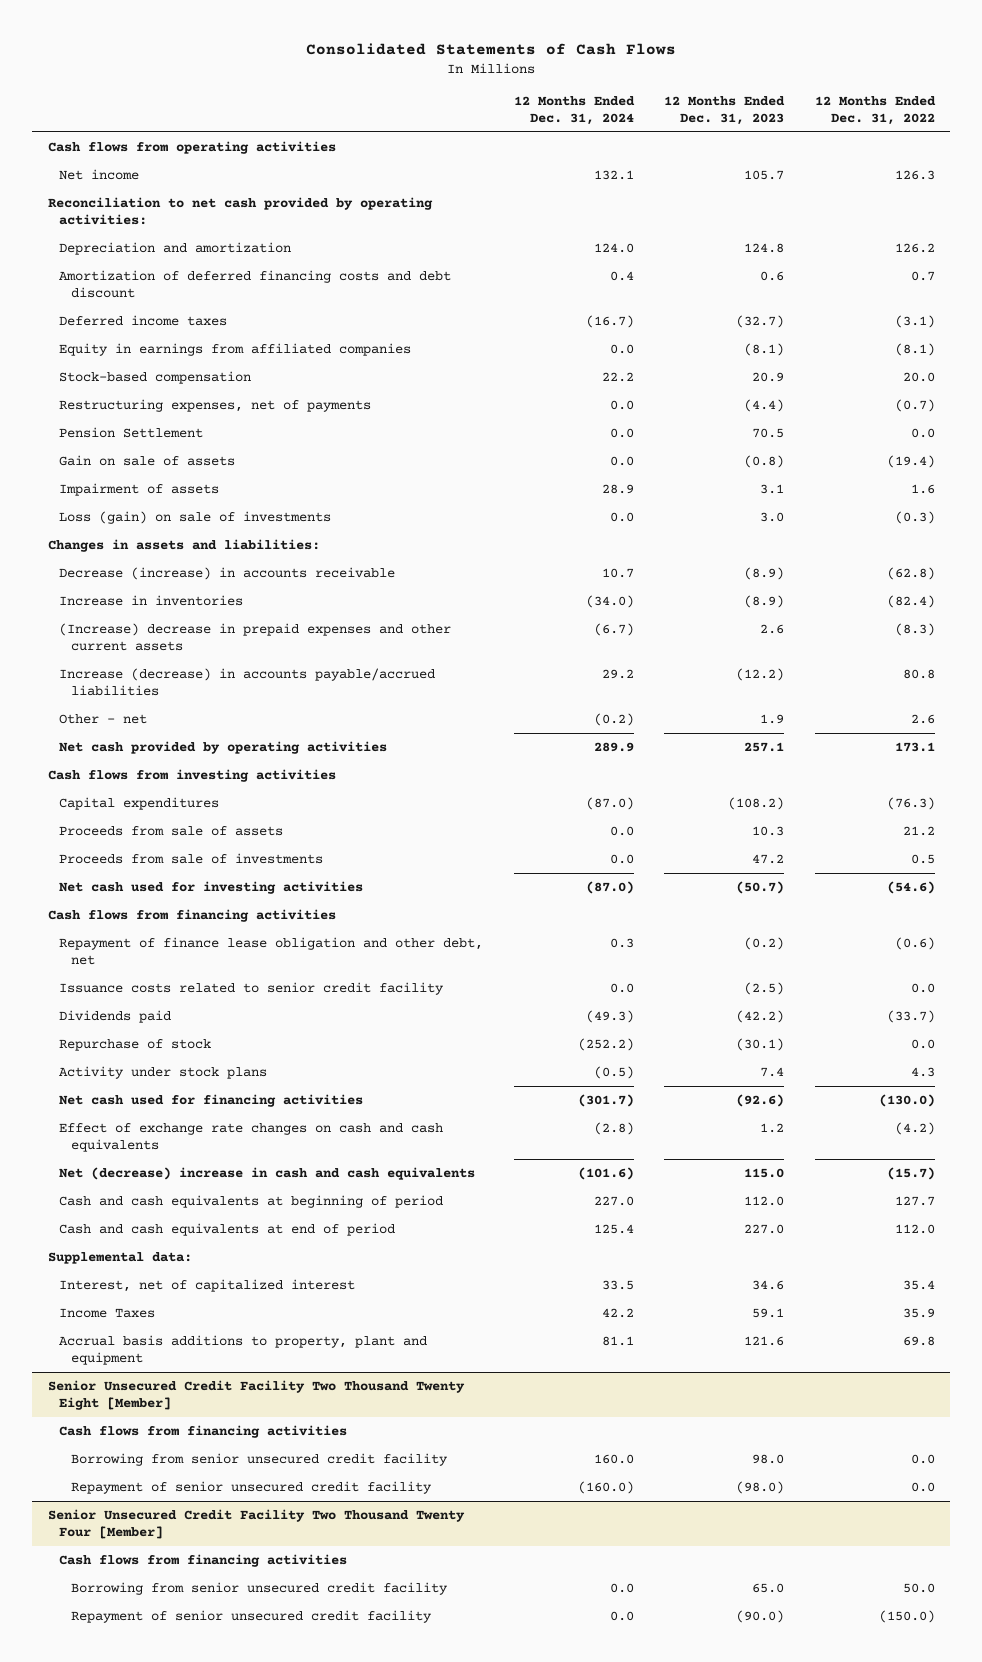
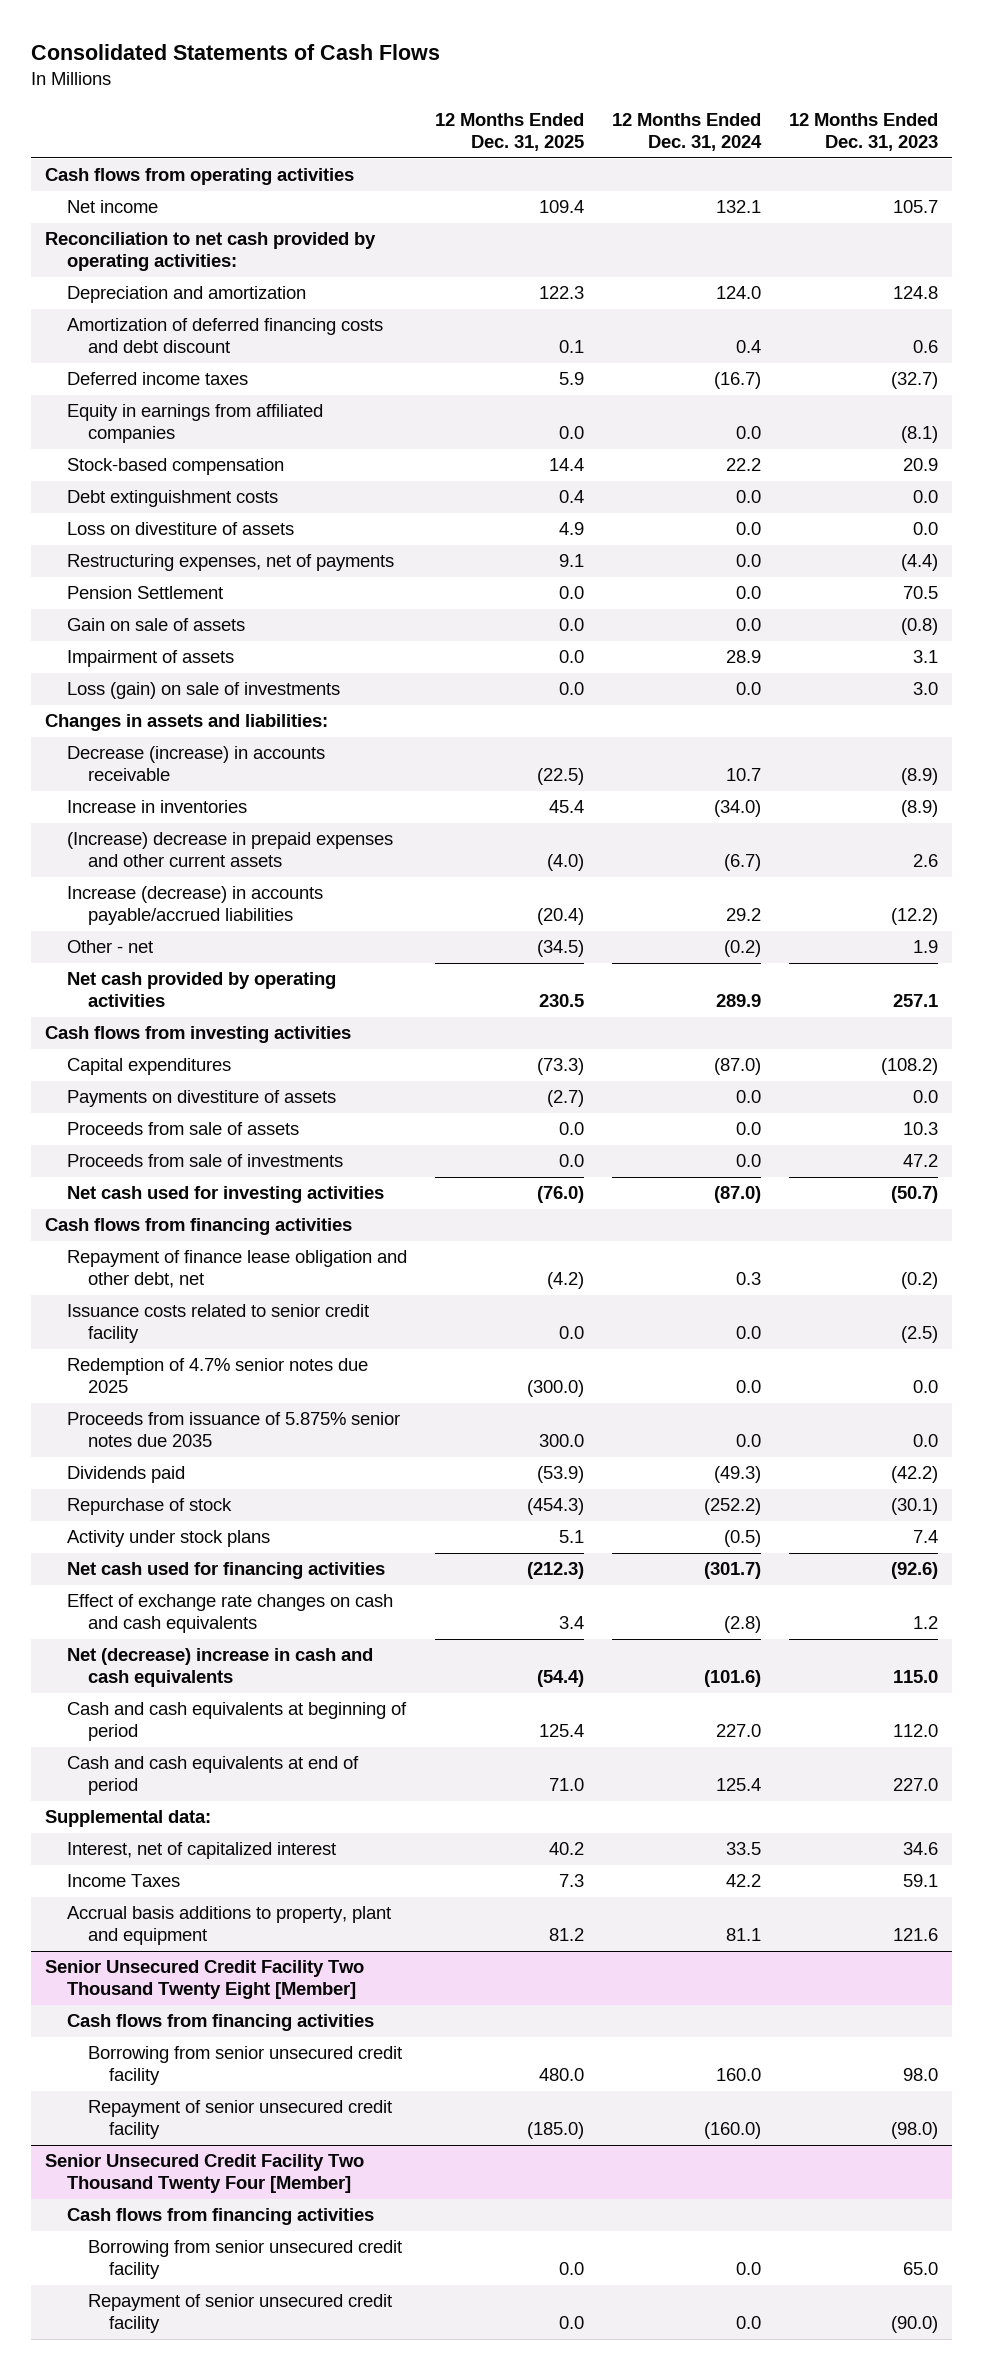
- | 12 Months Ended Dec. 31, 2024 | 12 Months Ended Dec. 31, 2023 | 12 Months Ended Dec. 31, 2022
+ | 12 Months Ended Dec. 31, 2025 | 12 Months Ended Dec. 31, 2024 | 12 Months Ended Dec. 31, 2023
+ Debt extinguishment costs | 0.4 | 0.0 | 0.0
+ Loss on divestiture of assets | 4.9 | 0.0 | 0.0
+ Payments on divestiture of assets | (2.7) | 0.0 | 0.0
+ Redemption of 4.7% senior notes due 2025 | (300.0) | 0.0 | 0.0
+ Proceeds from issuance of 5.875% senior notes due 2035 | 300.0 | 0.0 | 0.0

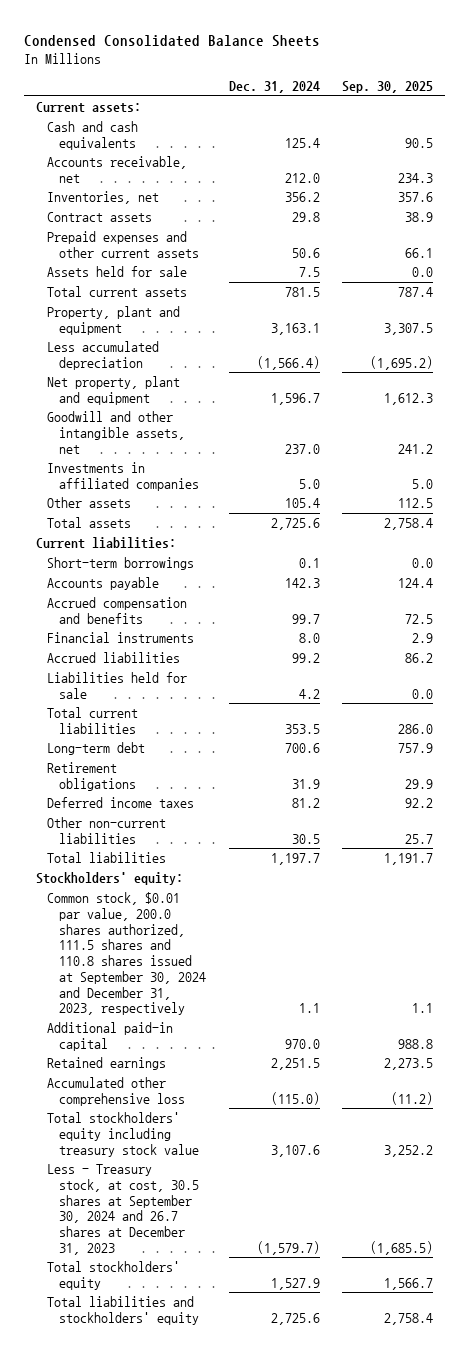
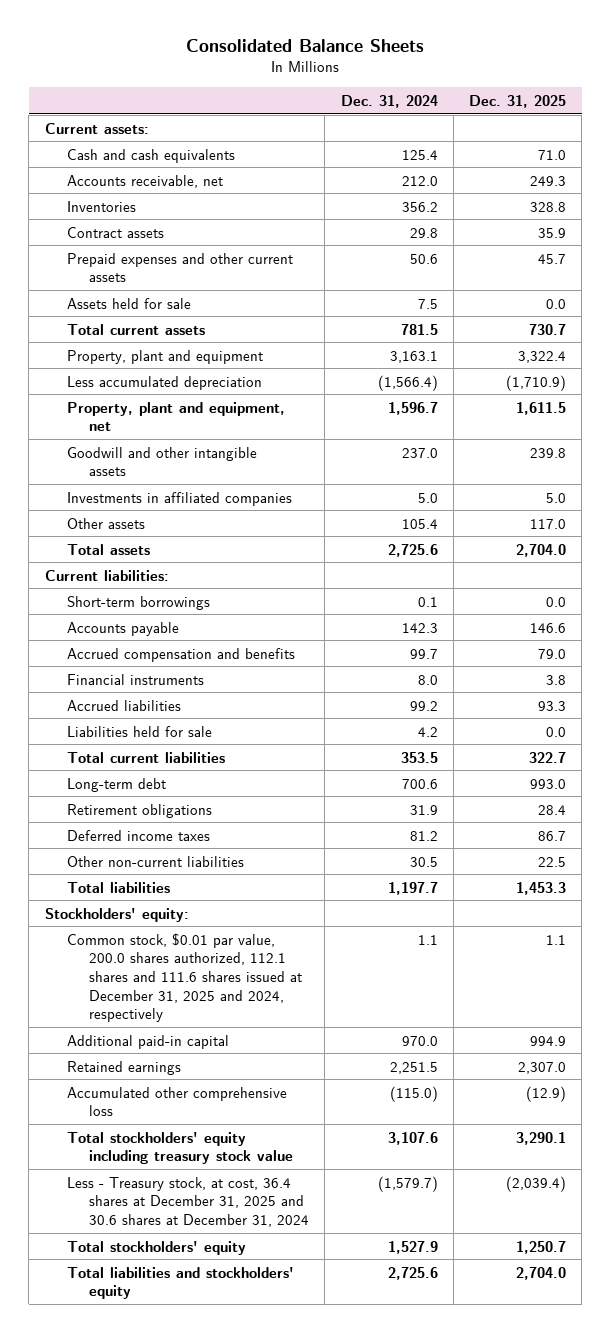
- Condensed Consolidated Balance Sheets
+ Consolidated Balance Sheets
- | Dec. 31, 2024 | Sep. 30, 2025
+ | Dec. 31, 2024 | Dec. 31, 2025
- Inventories, net | 356.2 | 357.6
+ Inventories | 356.2 | 328.8
- Net property, plant and equipment | 1,596.7 | 1,612.3
- Goodwill and other intangible assets, net | 237.0 | 241.2
+ Property, plant and equipment, net | 1,596.7 | 1,611.5
+ Goodwill and other intangible assets | 237.0 | 239.8
- Common stock, $0.01 par value, 200.0 shares authorized, 111.5 shares and 110.8 shares issued at September 30, 2024 and December 31, 2023, respectively | 1.1 | 1.1
+ Common stock, $0.01 par value, 200.0 shares authorized, 112.1 shares and 111.6 shares issued at December 31, 2025 and 2024, respectively | 1.1 | 1.1
- Less - Treasury stock, at cost, 30.5 shares at September 30, 2024 and 26.7 shares at December 31, 2023 | (1,579.7) | (1,685.5)
+ Less - Treasury stock, at cost, 36.4 shares at December 31, 2025 and 30.6 shares at December 31, 2024 | (1,579.7) | (2,039.4)

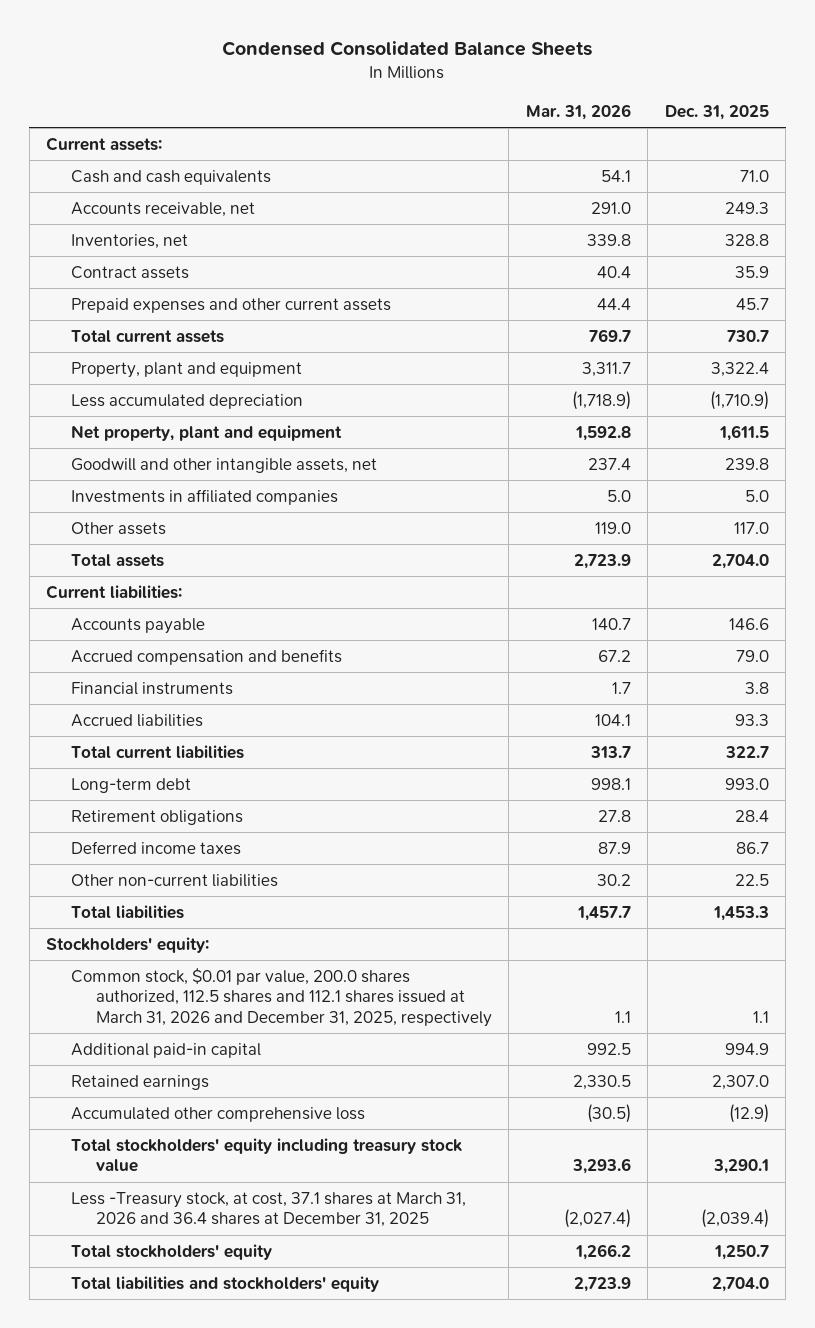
- Consolidated Balance Sheets
+ Condensed Consolidated Balance Sheets
- | Dec. 31, 2024 | Dec. 31, 2025
+ | Mar. 31, 2026 | Dec. 31, 2025
- Inventories | 356.2 | 328.8
+ Inventories, net | 339.8 | 328.8
- Assets held for sale | 7.5 | 0.0
- Property, plant and equipment, net | 1,596.7 | 1,611.5
- Goodwill and other intangible assets | 237.0 | 239.8
+ Net property, plant and equipment | 1,592.8 | 1,611.5
+ Goodwill and other intangible assets, net | 237.4 | 239.8
- Short-term borrowings | 0.1 | 0.0
- Liabilities held for sale | 4.2 | 0.0
- Common stock, $0.01 par value, 200.0 shares authorized, 112.1 shares and 111.6 shares issued at December 31, 2025 and 2024, respectively | 1.1 | 1.1
+ Common stock, $0.01 par value, 200.0 shares authorized, 112.5 shares and 112.1 shares issued at March 31, 2026 and December 31, 2025, respectively | 1.1 | 1.1
- Less - Treasury stock, at cost, 36.4 shares at December 31, 2025 and 30.6 shares at December 31, 2024 | (1,579.7) | (2,039.4)
+ Less -Treasury stock, at cost, 37.1 shares at March 31, 2026 and 36.4 shares at December 31, 2025 | (2,027.4) | (2,039.4)

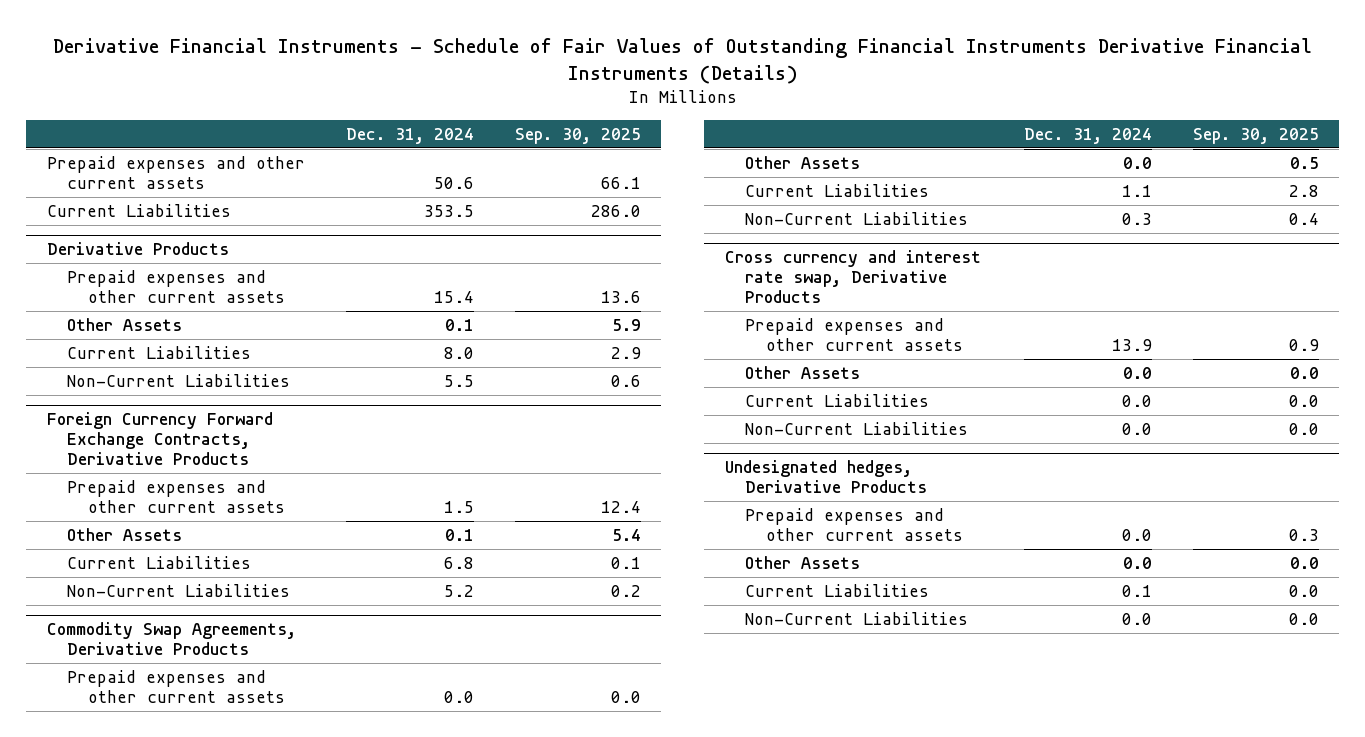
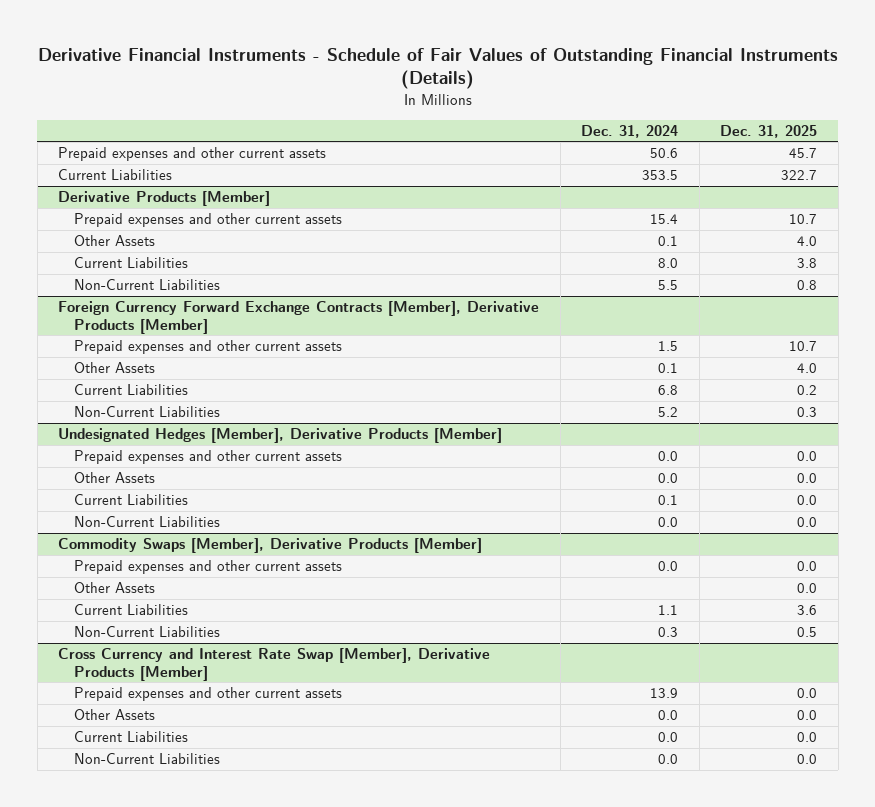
- Derivative Financial Instruments - Schedule of Fair Values of Outstanding Financial Instruments Derivative Financial Instruments (Details)
+ Derivative Financial Instruments - Schedule of Fair Values of Outstanding Financial Instruments (Details)
- | Dec. 31, 2024 | Sep. 30, 2025
+ | Dec. 31, 2024 | Dec. 31, 2025
- Derivative Products
+ Derivative Products [Member]
- Foreign Currency Forward Exchange Contracts, Derivative Products
+ Foreign Currency Forward Exchange Contracts [Member], Derivative Products [Member]
- Commodity Swap Agreements, Derivative Products
+ Undesignated Hedges [Member], Derivative Products [Member]
+ Current Liabilities | 0.1 | 0.0
+ Non-Current Liabilities | 0.0 | 0.0
+ Commodity Swaps [Member], Derivative Products [Member]
+ Prepaid expenses and other current assets | 0.0 | 0.0
+ Other Assets | | 0.0
- Cross currency and interest rate swap, Derivative Products
+ Cross Currency and Interest Rate Swap [Member], Derivative Products [Member]
- Undesignated hedges, Derivative Products
- Prepaid expenses and other current assets | 0.0 | 0.3
- Other Assets | 0.0 | 0.0
- Current Liabilities | 0.1 | 0.0
- Non-Current Liabilities | 0.0 | 0.0

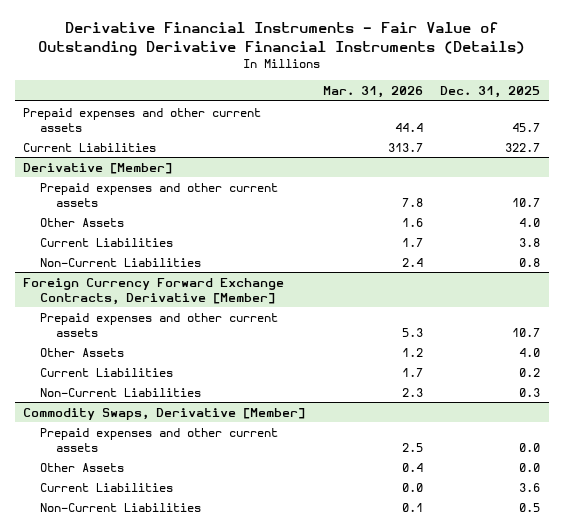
- Derivative Financial Instruments - Schedule of Fair Values of Outstanding Financial Instruments (Details)
+ Derivative Financial Instruments - Fair Value of Outstanding Derivative Financial Instruments (Details)
- | Dec. 31, 2024 | Dec. 31, 2025
+ | Mar. 31, 2026 | Dec. 31, 2025
- Derivative Products [Member]
+ Derivative [Member]
- Foreign Currency Forward Exchange Contracts [Member], Derivative Products [Member]
+ Foreign Currency Forward Exchange Contracts, Derivative [Member]
- Undesignated Hedges [Member], Derivative Products [Member]
- Prepaid expenses and other current assets | 0.0 | 0.0
- Other Assets | 0.0 | 0.0
- Current Liabilities | 0.1 | 0.0
- Non-Current Liabilities | 0.0 | 0.0
- Commodity Swaps [Member], Derivative Products [Member]
+ Commodity Swaps, Derivative [Member]
- Cross Currency and Interest Rate Swap [Member], Derivative Products [Member]
- Prepaid expenses and other current assets | 13.9 | 0.0
- Other Assets | 0.0 | 0.0
- Current Liabilities | 0.0 | 0.0
- Non-Current Liabilities | 0.0 | 0.0

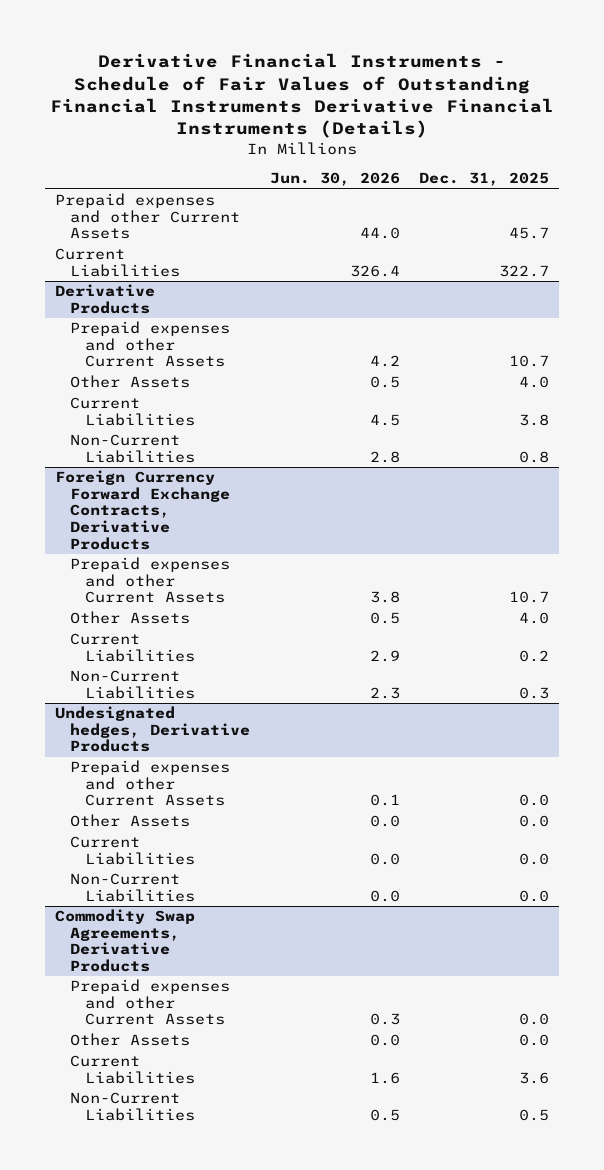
- Derivative Financial Instruments - Fair Value of Outstanding Derivative Financial Instruments (Details)
+ Derivative Financial Instruments - Schedule of Fair Values of Outstanding Financial Instruments Derivative Financial Instruments (Details)
- | Mar. 31, 2026 | Dec. 31, 2025
+ | Jun. 30, 2026 | Dec. 31, 2025
- Prepaid expenses and other current assets | 44.4 | 45.7
+ Prepaid expenses and other Current Assets | 44.0 | 45.7
- Derivative [Member]
- Prepaid expenses and other current assets | 7.8 | 10.7
+ Derivative Products
+ Prepaid expenses and other Current Assets | 4.2 | 10.7
- Foreign Currency Forward Exchange Contracts, Derivative [Member]
- Prepaid expenses and other current assets | 5.3 | 10.7
+ Foreign Currency Forward Exchange Contracts, Derivative Products
+ Prepaid expenses and other Current Assets | 3.8 | 10.7
- Commodity Swaps, Derivative [Member]
- Prepaid expenses and other current assets | 2.5 | 0.0
+ Undesignated hedges, Derivative Products
+ Prepaid expenses and other Current Assets | 0.1 | 0.0
+ Current Liabilities | 0.0 | 0.0
+ Non-Current Liabilities | 0.0 | 0.0
+ Commodity Swap Agreements, Derivative Products
+ Prepaid expenses and other Current Assets | 0.3 | 0.0
+ Other Assets | 0.0 | 0.0

